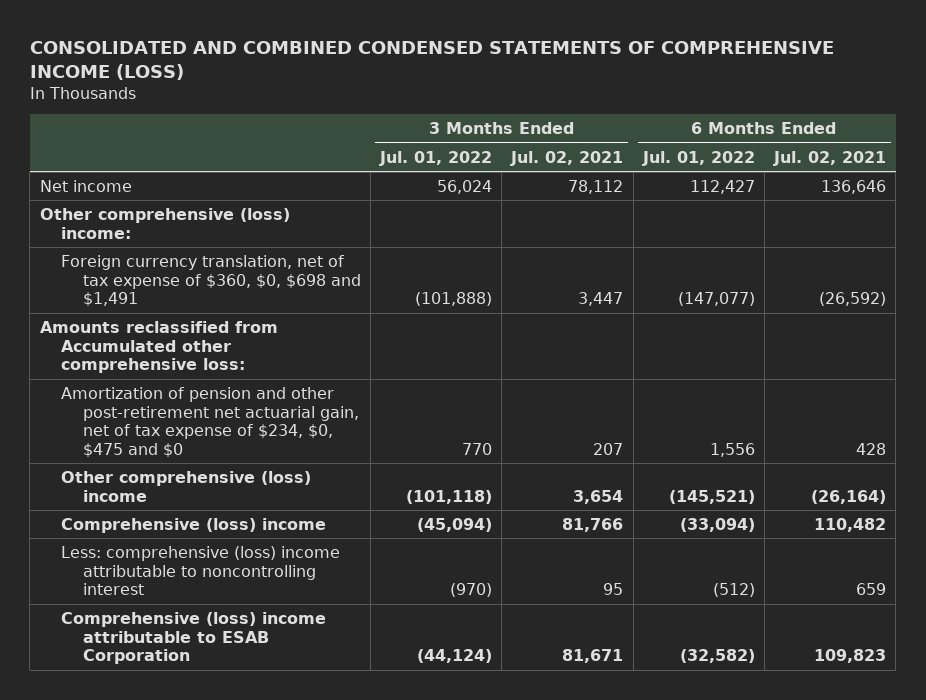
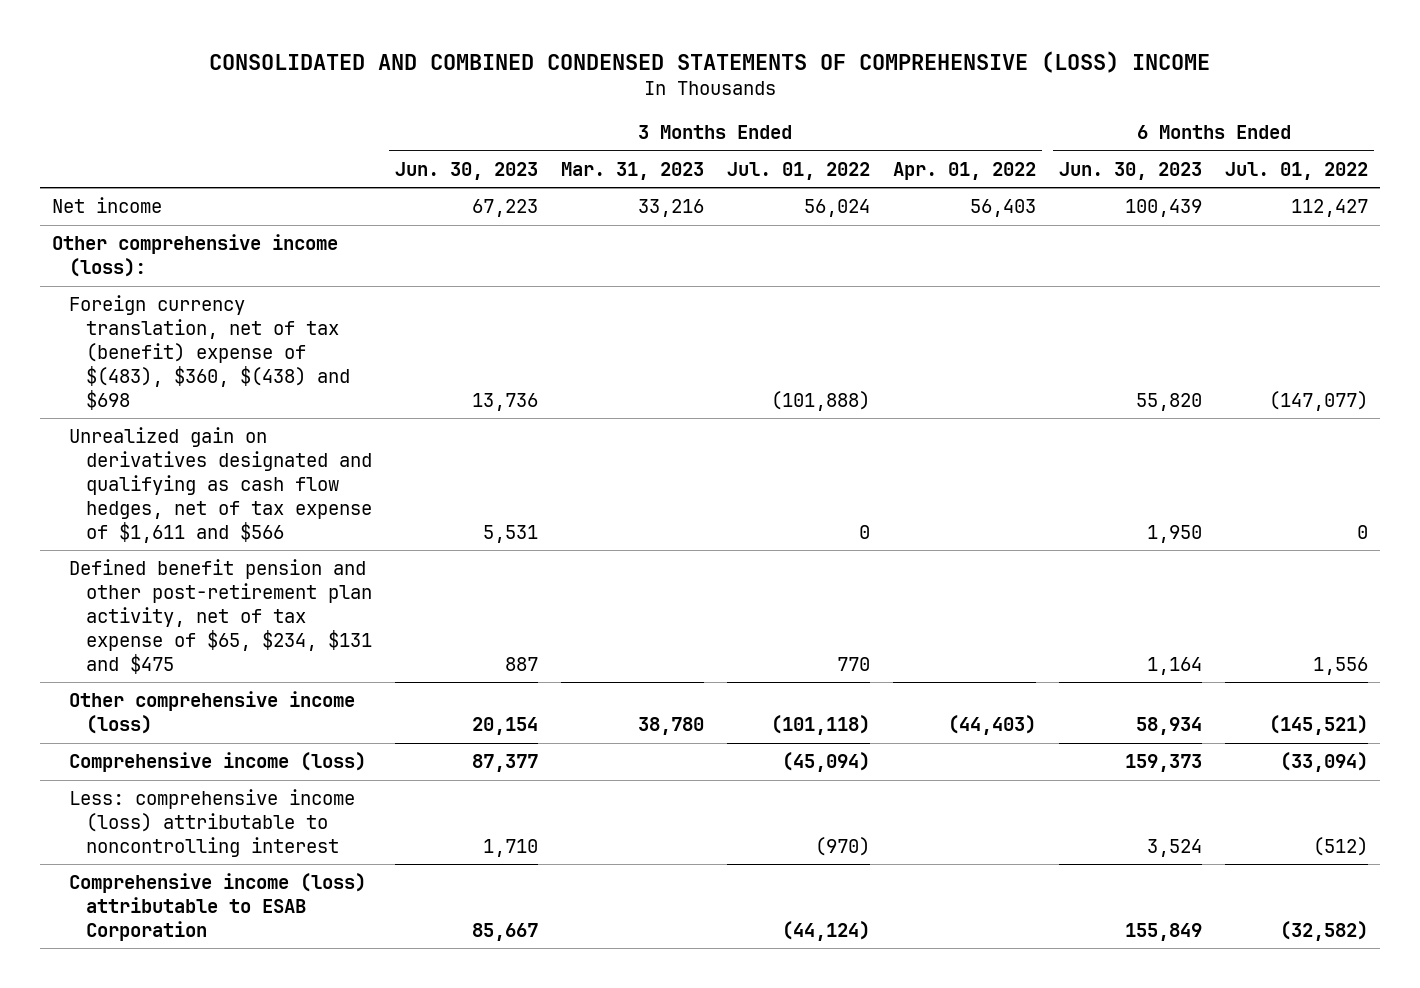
- CONSOLIDATED AND COMBINED CONDENSED STATEMENTS OF COMPREHENSIVE INCOME (LOSS)
+ CONSOLIDATED AND COMBINED CONDENSED STATEMENTS OF COMPREHENSIVE (LOSS) INCOME
- | 3 Months Ended Jul. 01, 2022 | 3 Months Ended Jul. 02, 2021 | 6 Months Ended Jul. 01, 2022 | 6 Months Ended Jul. 02, 2021
+ | 3 Months Ended Jun. 30, 2023 | 3 Months Ended Mar. 31, 2023 | 3 Months Ended Jul. 01, 2022 | 3 Months Ended Apr. 01, 2022 | 6 Months Ended Jun. 30, 2023 | 6 Months Ended Jul. 01, 2022
- Other comprehensive (loss) income:
- Foreign currency translation, net of tax expense of $360, $0, $698 and $1,491 | (101,888) | 3,447 | (147,077) | (26,592)
- Amounts reclassified from Accumulated other comprehensive loss:
- Amortization of pension and other post-retirement net actuarial gain, net of tax expense of $234, $0, $475 and $0 | 770 | 207 | 1,556 | 428
- Other comprehensive (loss) income | (101,118) | 3,654 | (145,521) | (26,164)
- Comprehensive (loss) income | (45,094) | 81,766 | (33,094) | 110,482
- Less: comprehensive (loss) income attributable to noncontrolling interest | (970) | 95 | (512) | 659
- Comprehensive (loss) income attributable to ESAB Corporation | (44,124) | 81,671 | (32,582) | 109,823
+ Other comprehensive income (loss):
+ Foreign currency translation, net of tax (benefit) expense of $(483), $360, $(438) and $698 | 13,736 | | (101,888) | | 55,820 | (147,077)
+ Unrealized gain on derivatives designated and qualifying as cash flow hedges, net of tax expense of $1,611 and $566 | 5,531 | | 0 | | 1,950 | 0
+ Defined benefit pension and other post-retirement plan activity, net of tax expense of $65, $234, $131 and $475 | 887 | | 770 | | 1,164 | 1,556
+ Other comprehensive income (loss) | 20,154 | 38,780 | (101,118) | (44,403) | 58,934 | (145,521)
+ Comprehensive income (loss) | 87,377 | | (45,094) | | 159,373 | (33,094)
+ Less: comprehensive income (loss) attributable to noncontrolling interest | 1,710 | | (970) | | 3,524 | (512)
+ Comprehensive income (loss) attributable to ESAB Corporation | 85,667 | | (44,124) | | 155,849 | (32,582)

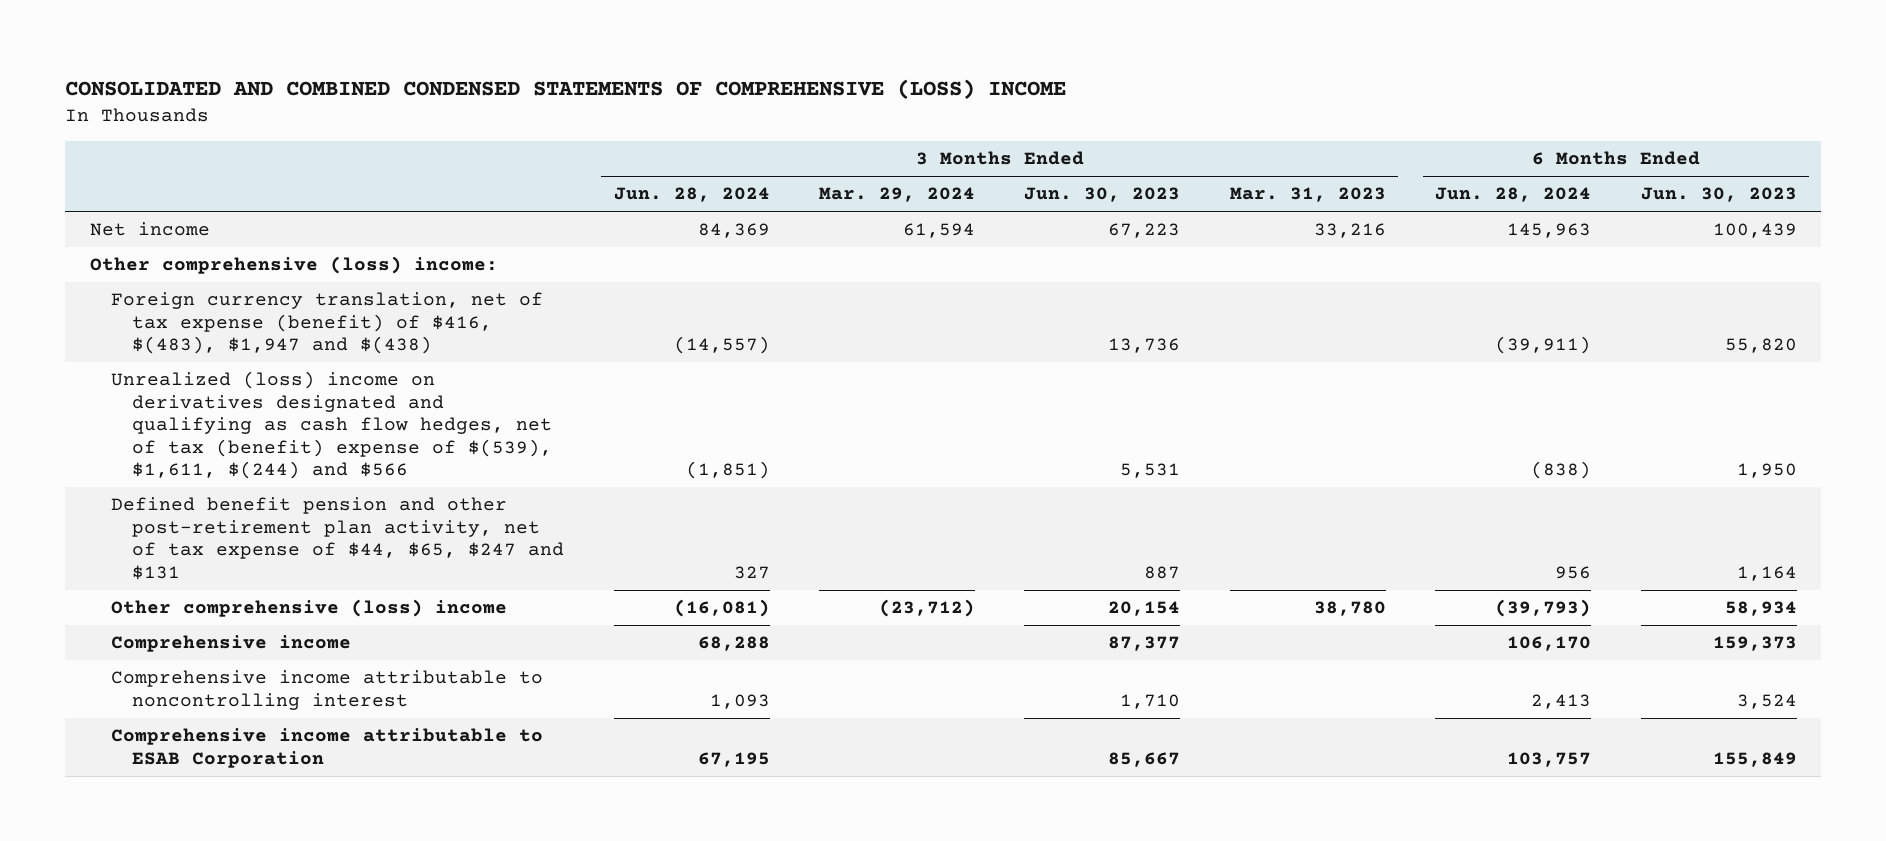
- | 3 Months Ended Jun. 30, 2023 | 3 Months Ended Mar. 31, 2023 | 3 Months Ended Jul. 01, 2022 | 3 Months Ended Apr. 01, 2022 | 6 Months Ended Jun. 30, 2023 | 6 Months Ended Jul. 01, 2022
+ | 3 Months Ended Jun. 28, 2024 | 3 Months Ended Mar. 29, 2024 | 3 Months Ended Jun. 30, 2023 | 3 Months Ended Mar. 31, 2023 | 6 Months Ended Jun. 28, 2024 | 6 Months Ended Jun. 30, 2023
- Other comprehensive income (loss):
- Foreign currency translation, net of tax (benefit) expense of $(483), $360, $(438) and $698 | 13,736 | | (101,888) | | 55,820 | (147,077)
- Unrealized gain on derivatives designated and qualifying as cash flow hedges, net of tax expense of $1,611 and $566 | 5,531 | | 0 | | 1,950 | 0
- Defined benefit pension and other post-retirement plan activity, net of tax expense of $65, $234, $131 and $475 | 887 | | 770 | | 1,164 | 1,556
- Other comprehensive income (loss) | 20,154 | 38,780 | (101,118) | (44,403) | 58,934 | (145,521)
- Comprehensive income (loss) | 87,377 | | (45,094) | | 159,373 | (33,094)
- Less: comprehensive income (loss) attributable to noncontrolling interest | 1,710 | | (970) | | 3,524 | (512)
- Comprehensive income (loss) attributable to ESAB Corporation | 85,667 | | (44,124) | | 155,849 | (32,582)
+ Other comprehensive (loss) income:
+ Foreign currency translation, net of tax expense (benefit) of $416, $(483), $1,947 and $(438) | (14,557) | | 13,736 | | (39,911) | 55,820
+ Unrealized (loss) income on derivatives designated and qualifying as cash flow hedges, net of tax (benefit) expense of $(539), $1,611, $(244) and $566 | (1,851) | | 5,531 | | (838) | 1,950
+ Defined benefit pension and other post-retirement plan activity, net of tax expense of $44, $65, $247 and $131 | 327 | | 887 | | 956 | 1,164
+ Other comprehensive (loss) income | (16,081) | (23,712) | 20,154 | 38,780 | (39,793) | 58,934
+ Comprehensive income | 68,288 | | 87,377 | | 106,170 | 159,373
+ Comprehensive income attributable to noncontrolling interest | 1,093 | | 1,710 | | 2,413 | 3,524
+ Comprehensive income attributable to ESAB Corporation | 67,195 | | 85,667 | | 103,757 | 155,849

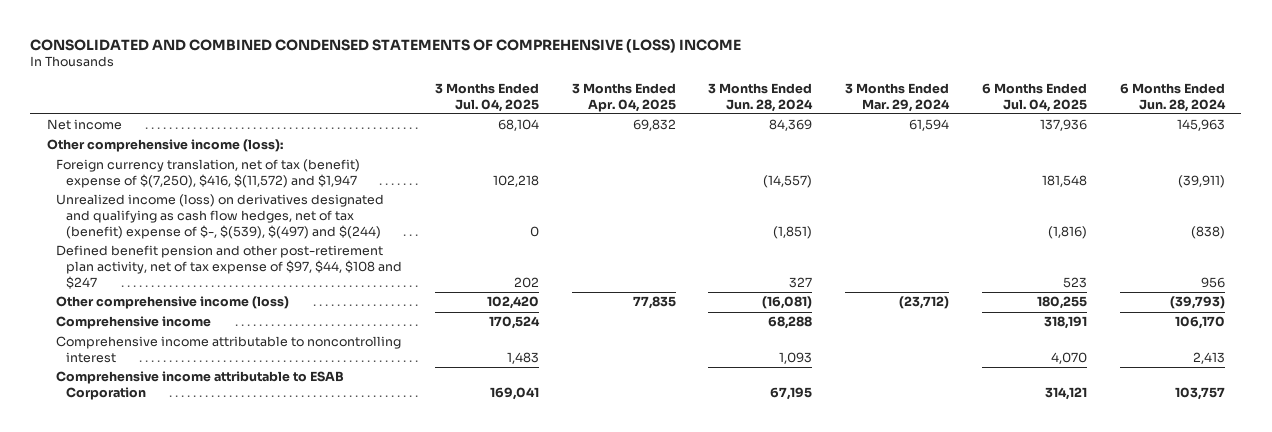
- | 3 Months Ended Jun. 28, 2024 | 3 Months Ended Mar. 29, 2024 | 3 Months Ended Jun. 30, 2023 | 3 Months Ended Mar. 31, 2023 | 6 Months Ended Jun. 28, 2024 | 6 Months Ended Jun. 30, 2023
+ | 3 Months Ended Jul. 04, 2025 | 3 Months Ended Apr. 04, 2025 | 3 Months Ended Jun. 28, 2024 | 3 Months Ended Mar. 29, 2024 | 6 Months Ended Jul. 04, 2025 | 6 Months Ended Jun. 28, 2024
- Other comprehensive (loss) income:
- Foreign currency translation, net of tax expense (benefit) of $416, $(483), $1,947 and $(438) | (14,557) | | 13,736 | | (39,911) | 55,820
- Unrealized (loss) income on derivatives designated and qualifying as cash flow hedges, net of tax (benefit) expense of $(539), $1,611, $(244) and $566 | (1,851) | | 5,531 | | (838) | 1,950
- Defined benefit pension and other post-retirement plan activity, net of tax expense of $44, $65, $247 and $131 | 327 | | 887 | | 956 | 1,164
- Other comprehensive (loss) income | (16,081) | (23,712) | 20,154 | 38,780 | (39,793) | 58,934
+ Other comprehensive income (loss):
+ Foreign currency translation, net of tax (benefit) expense of $(7,250), $416, $(11,572) and $1,947 | 102,218 | | (14,557) | | 181,548 | (39,911)
+ Unrealized income (loss) on derivatives designated and qualifying as cash flow hedges, net of tax (benefit) expense of $-, $(539), $(497) and $(244) | 0 | | (1,851) | | (1,816) | (838)
+ Defined benefit pension and other post-retirement plan activity, net of tax expense of $97, $44, $108 and $247 | 202 | | 327 | | 523 | 956
+ Other comprehensive income (loss) | 102,420 | 77,835 | (16,081) | (23,712) | 180,255 | (39,793)

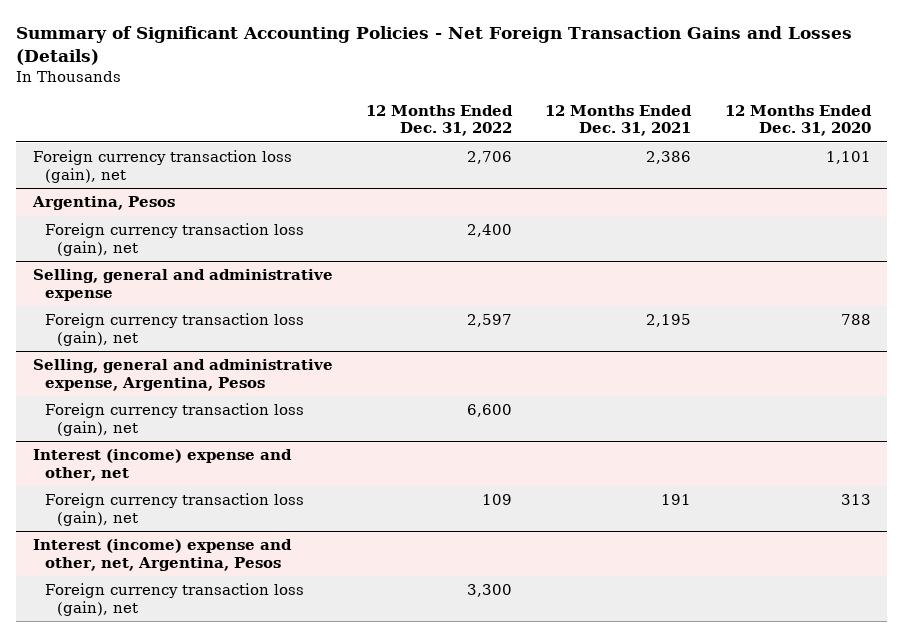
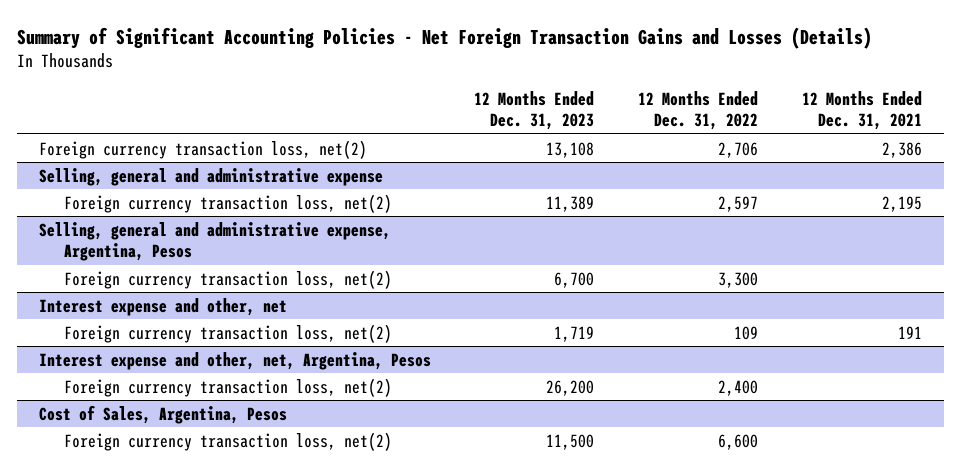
- | 12 Months Ended Dec. 31, 2022 | 12 Months Ended Dec. 31, 2021 | 12 Months Ended Dec. 31, 2020
+ | 12 Months Ended Dec. 31, 2023 | 12 Months Ended Dec. 31, 2022 | 12 Months Ended Dec. 31, 2021
- Foreign currency transaction loss (gain), net | 2,706 | 2,386 | 1,101
- Argentina, Pesos
- Foreign currency transaction loss (gain), net | 2,400 | |
+ Foreign currency transaction loss, net(2) | 13,108 | 2,706 | 2,386
@ Selling, general and administrative expense
- Foreign currency transaction loss (gain), net | 2,597 | 2,195 | 788
+ Foreign currency transaction loss, net(2) | 11,389 | 2,597 | 2,195
@ Selling, general and administrative expense, Argentina, Pesos
- Foreign currency transaction loss (gain), net | 6,600 | |
- Interest (income) expense and other, net
- Foreign currency transaction loss (gain), net | 109 | 191 | 313
- Interest (income) expense and other, net, Argentina, Pesos
- Foreign currency transaction loss (gain), net | 3,300 | |
@ Selling, general and administrative expense, Argentina, Pesos
+ Foreign currency transaction loss, net(2) | 6,700 | 3,300 |
+ Interest expense and other, net
+ Foreign currency transaction loss, net(2) | 1,719 | 109 | 191
+ Interest expense and other, net, Argentina, Pesos
+ Foreign currency transaction loss, net(2) | 26,200 | 2,400 |
+ Cost of Sales, Argentina, Pesos
+ Foreign currency transaction loss, net(2) | 11,500 | 6,600 |

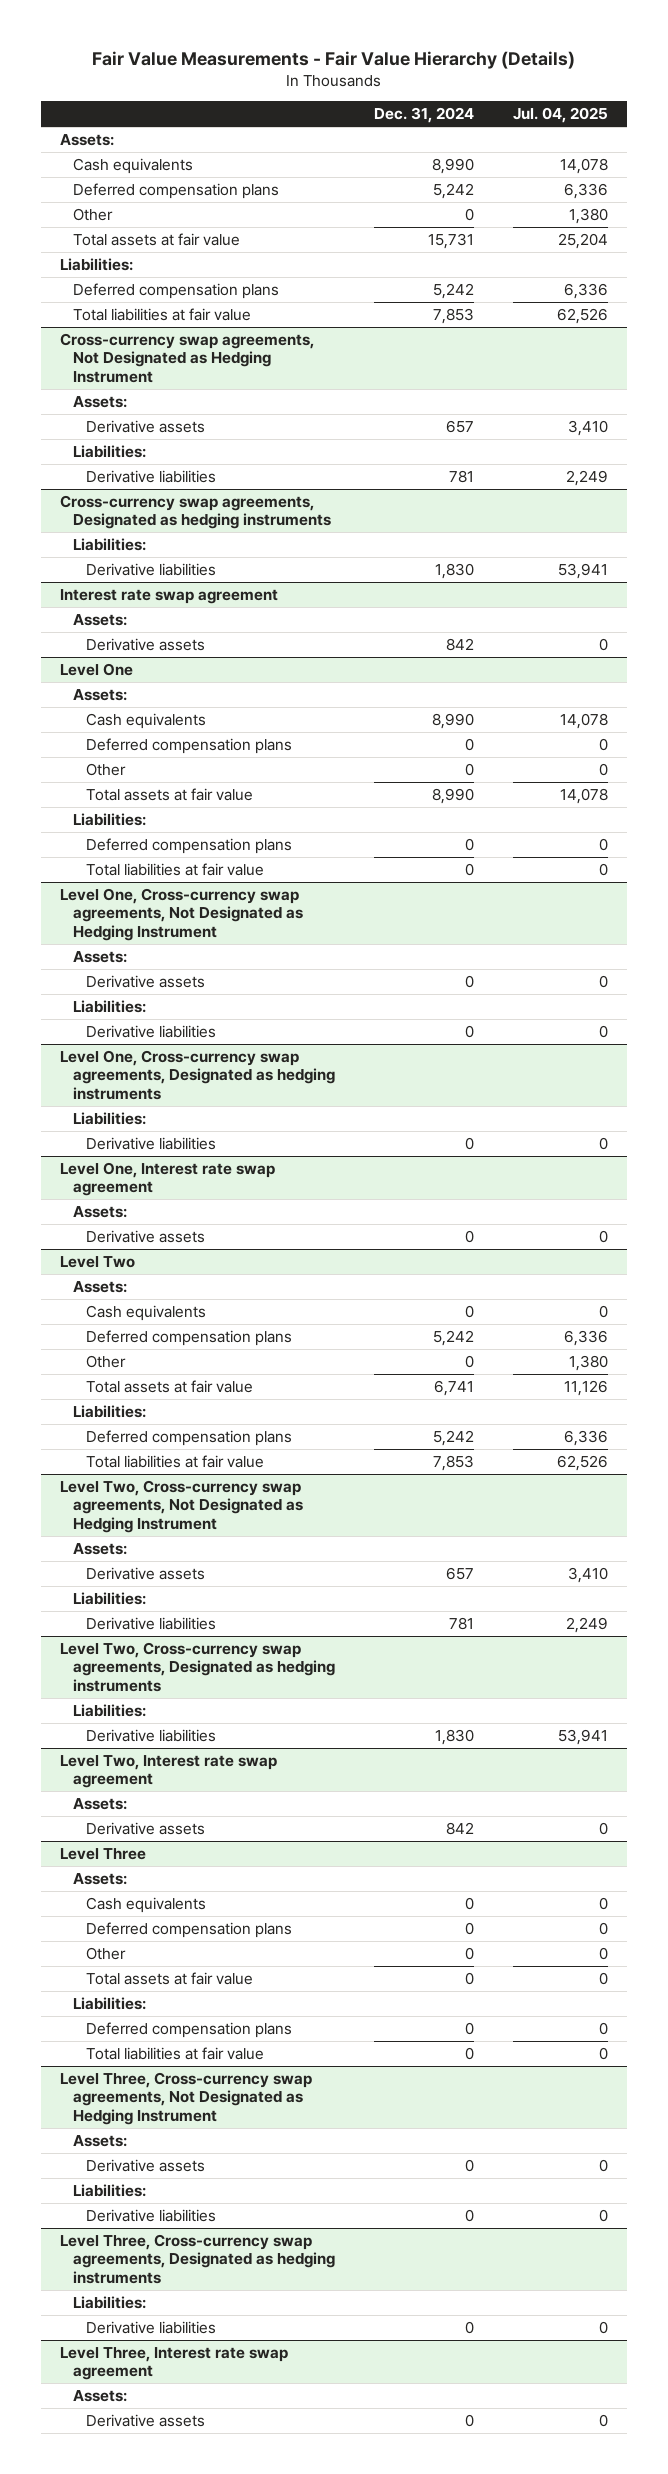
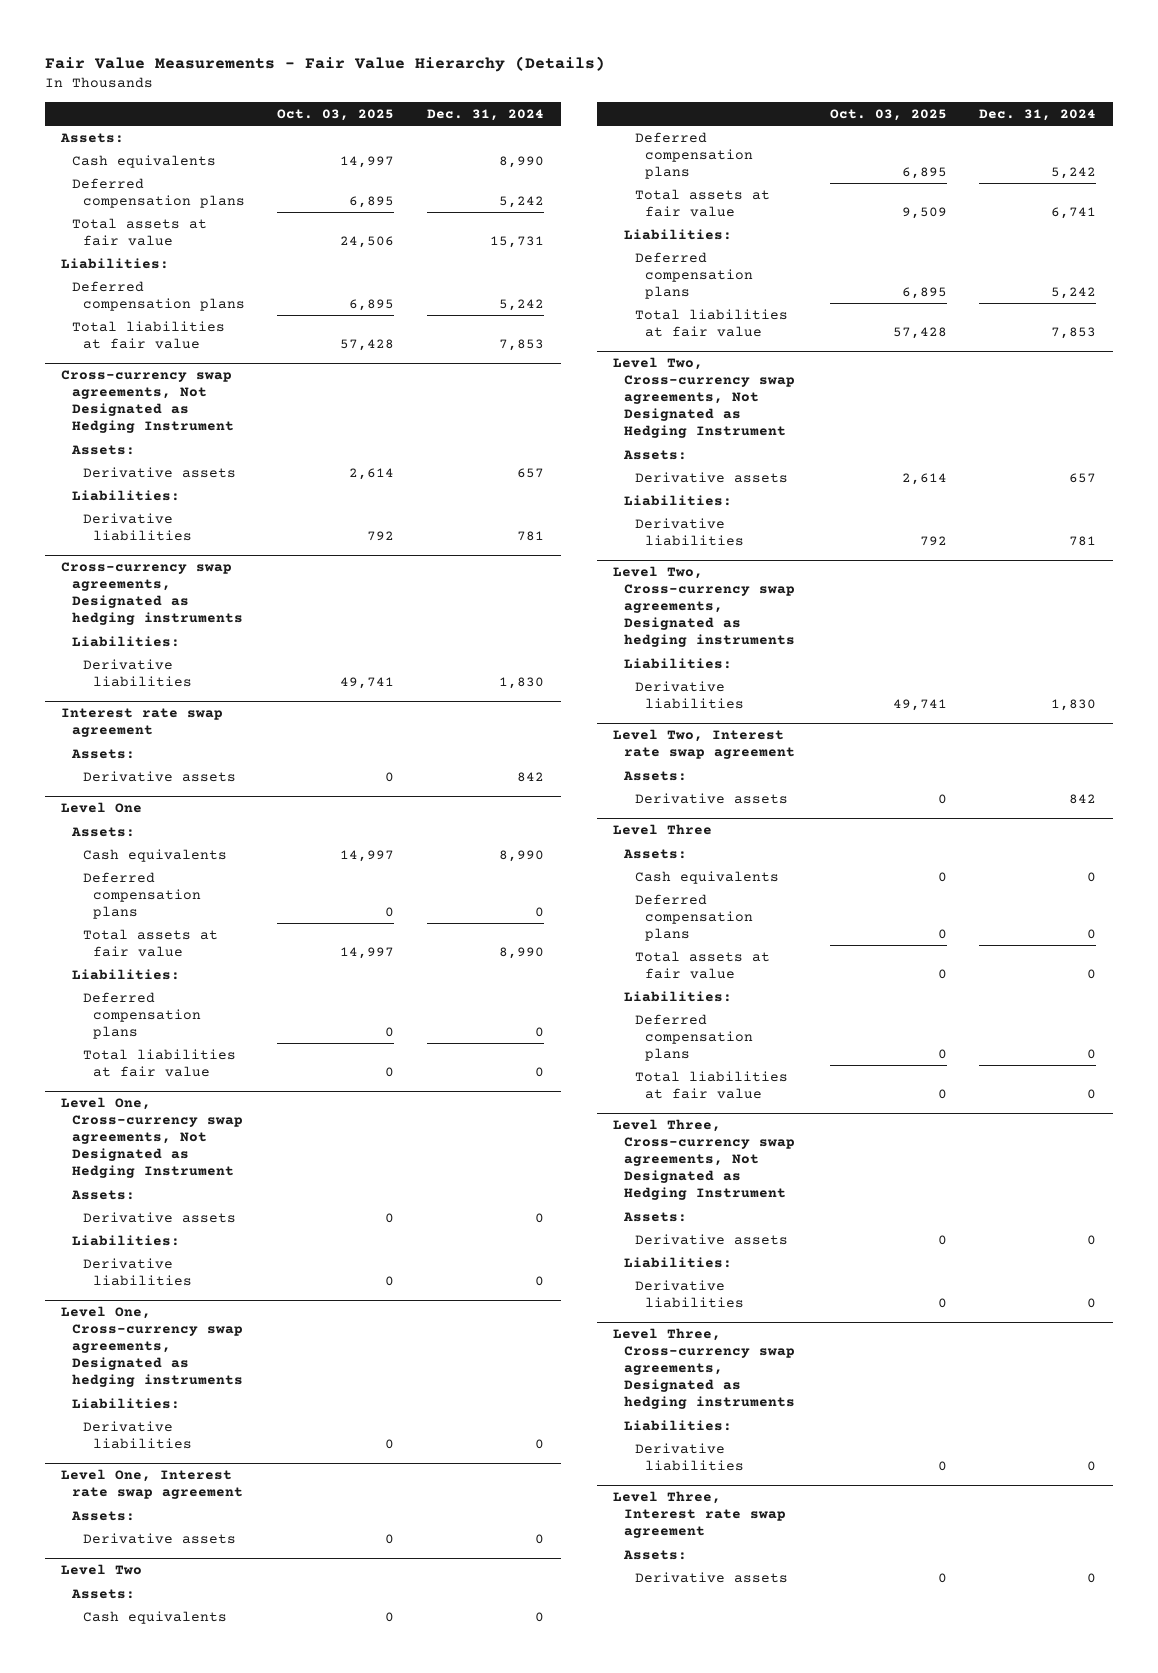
- | Dec. 31, 2024 | Jul. 04, 2025
+ | Oct. 03, 2025 | Dec. 31, 2024
- Other | 0 | 1,380
@ Level One
- Other | 0 | 0
@ Level Two
- Other | 0 | 1,380
@ Level Three
- Other | 0 | 0

